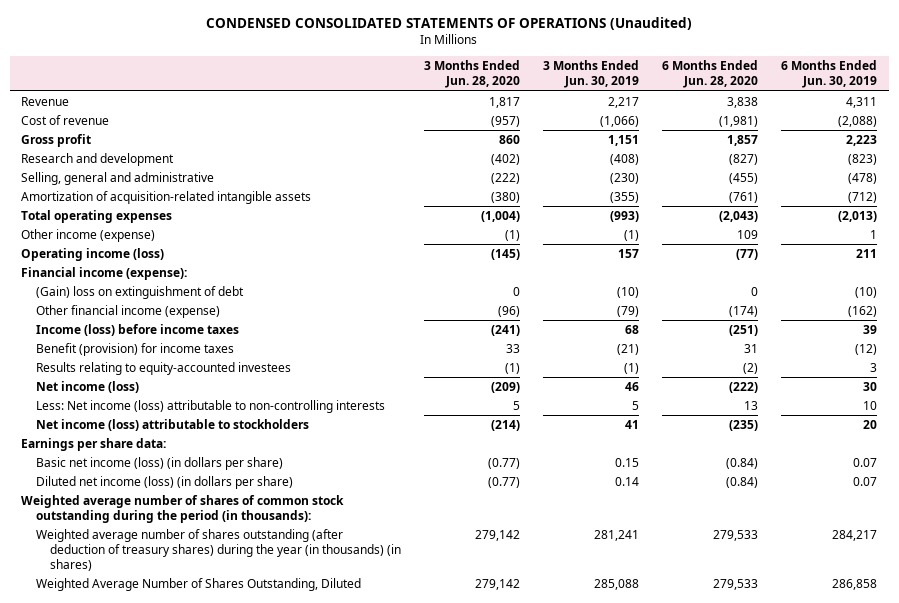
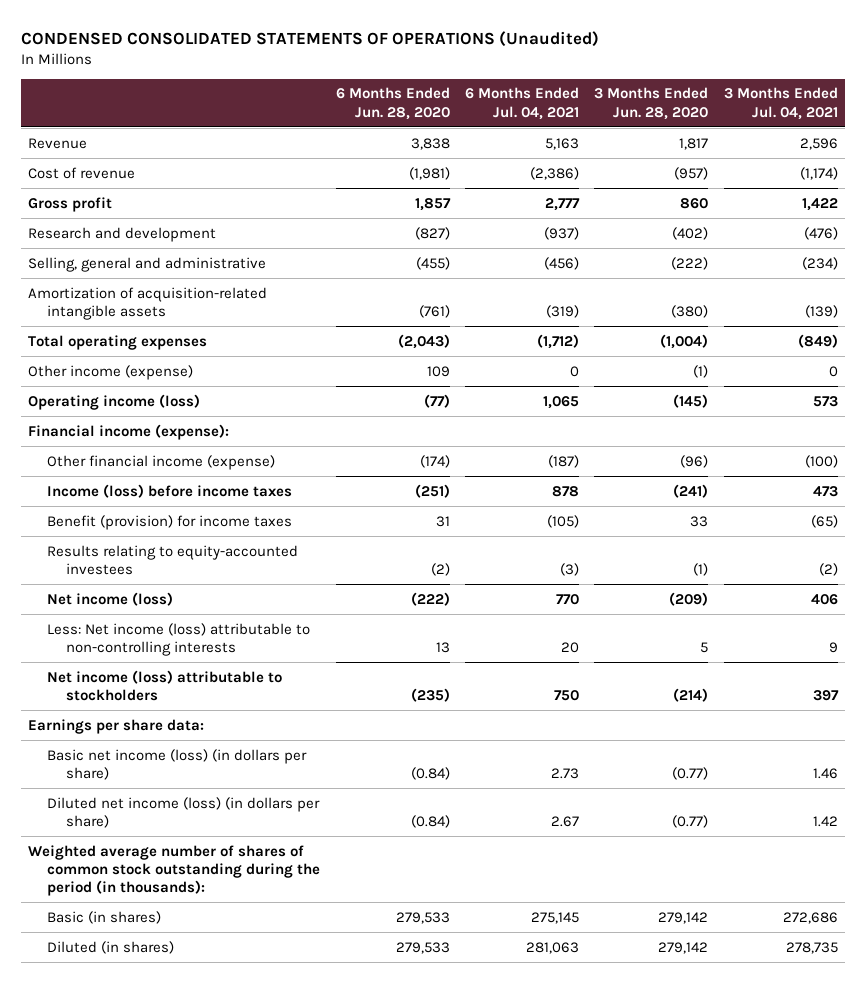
- | 3 Months Ended Jun. 28, 2020 | 3 Months Ended Jun. 30, 2019 | 6 Months Ended Jun. 28, 2020 | 6 Months Ended Jun. 30, 2019
+ | 6 Months Ended Jun. 28, 2020 | 6 Months Ended Jul. 04, 2021 | 3 Months Ended Jun. 28, 2020 | 3 Months Ended Jul. 04, 2021
- (Gain) loss on extinguishment of debt | 0 | (10) | 0 | (10)
- Weighted average number of shares outstanding (after deduction of treasury shares) during the year (in thousands) (in shares) | 279,142 | 281,241 | 279,533 | 284,217
- Weighted Average Number of Shares Outstanding, Diluted | 279,142 | 285,088 | 279,533 | 286,858
+ Basic (in shares) | 279,533 | 275,145 | 279,142 | 272,686
+ Diluted (in shares) | 279,533 | 281,063 | 279,142 | 278,735

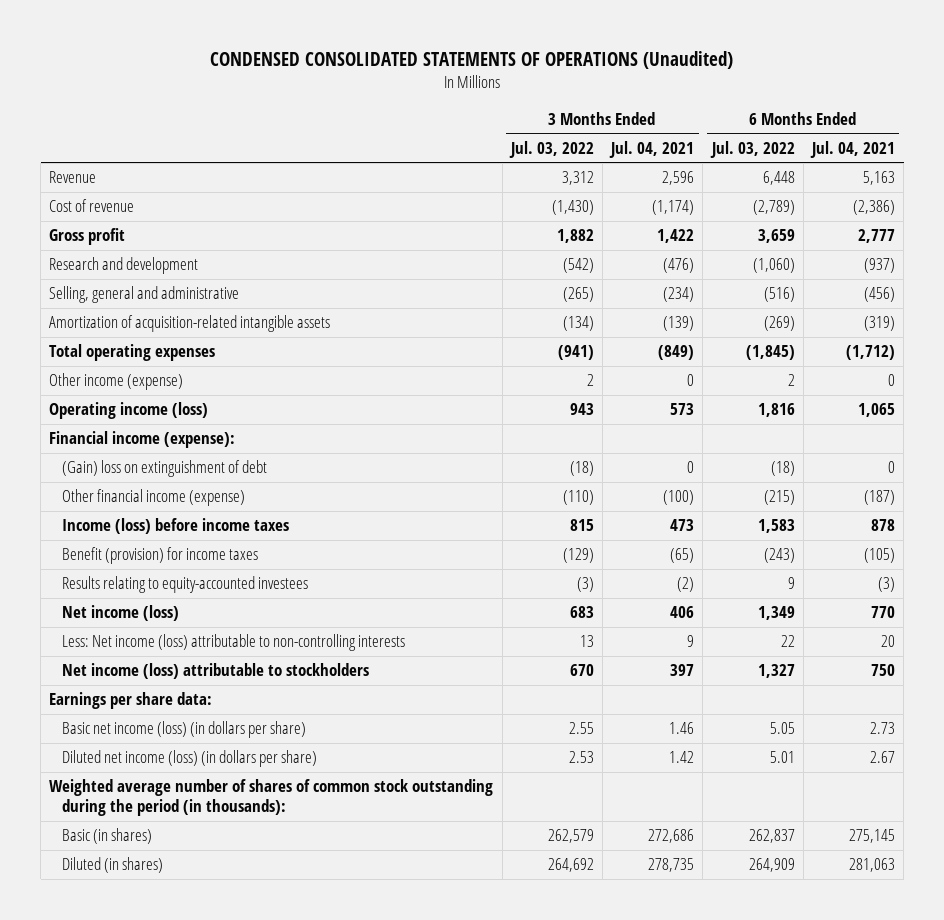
- | 6 Months Ended Jun. 28, 2020 | 6 Months Ended Jul. 04, 2021 | 3 Months Ended Jun. 28, 2020 | 3 Months Ended Jul. 04, 2021
+ | 3 Months Ended Jul. 03, 2022 | 3 Months Ended Jul. 04, 2021 | 6 Months Ended Jul. 03, 2022 | 6 Months Ended Jul. 04, 2021
+ (Gain) loss on extinguishment of debt | (18) | 0 | (18) | 0

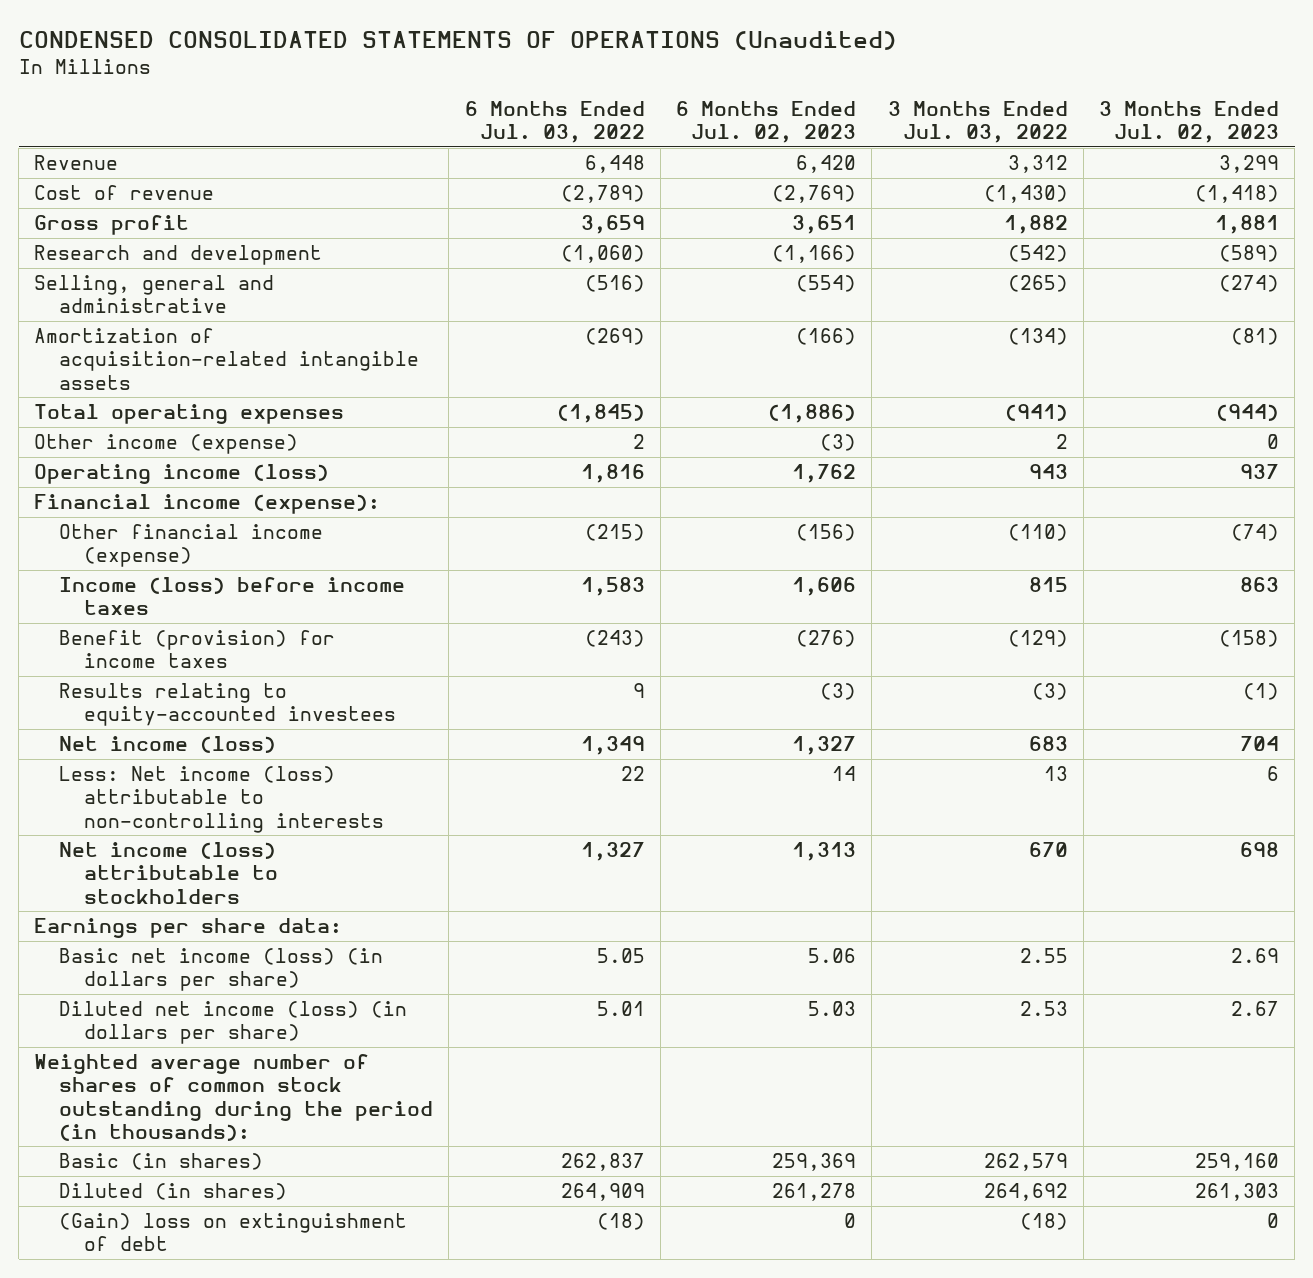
- | 3 Months Ended Jul. 03, 2022 | 3 Months Ended Jul. 04, 2021 | 6 Months Ended Jul. 03, 2022 | 6 Months Ended Jul. 04, 2021
+ | 6 Months Ended Jul. 03, 2022 | 6 Months Ended Jul. 02, 2023 | 3 Months Ended Jul. 03, 2022 | 3 Months Ended Jul. 02, 2023
moved down: (Gain) loss on extinguishment of debt | (18) | 0 | (18) | 0

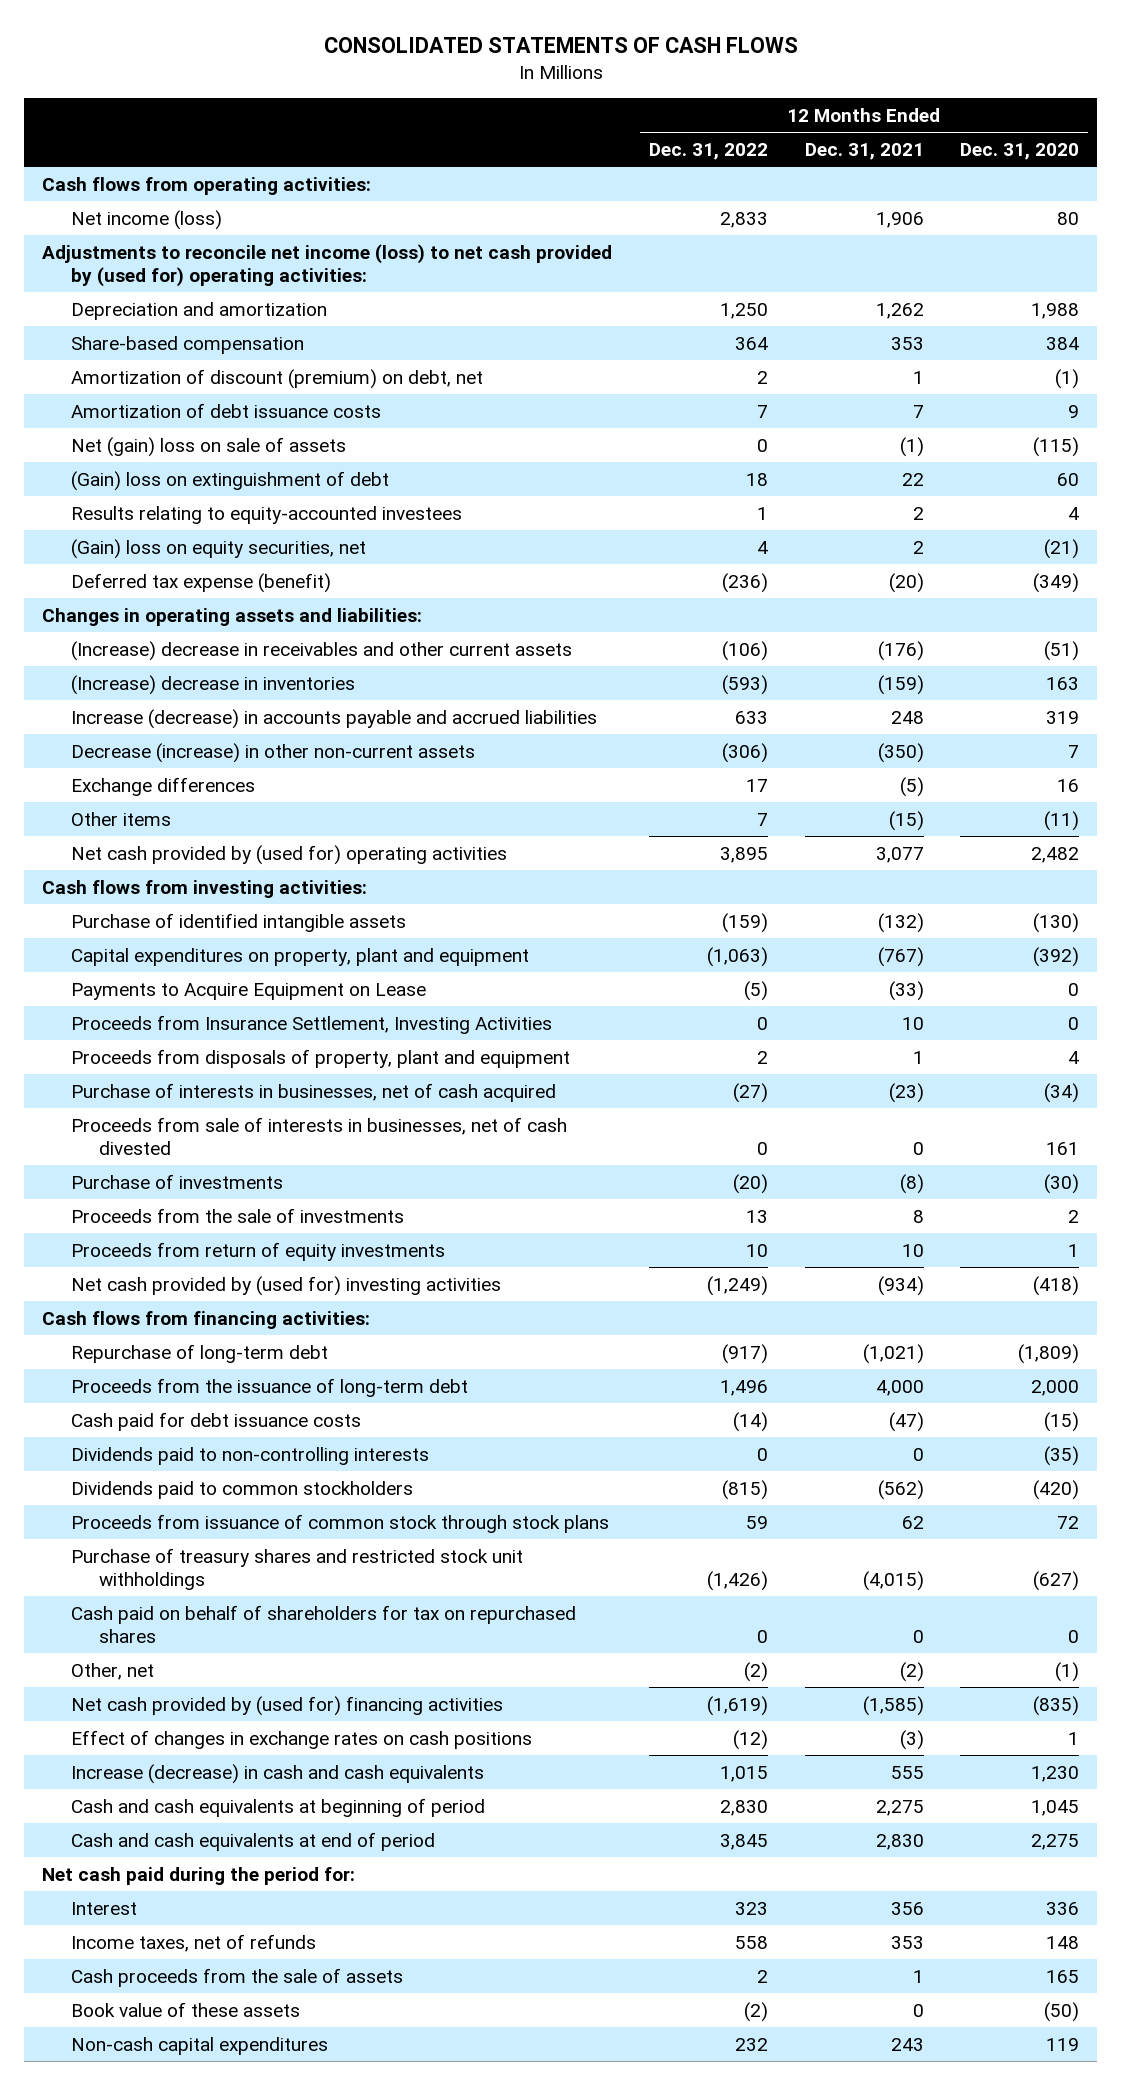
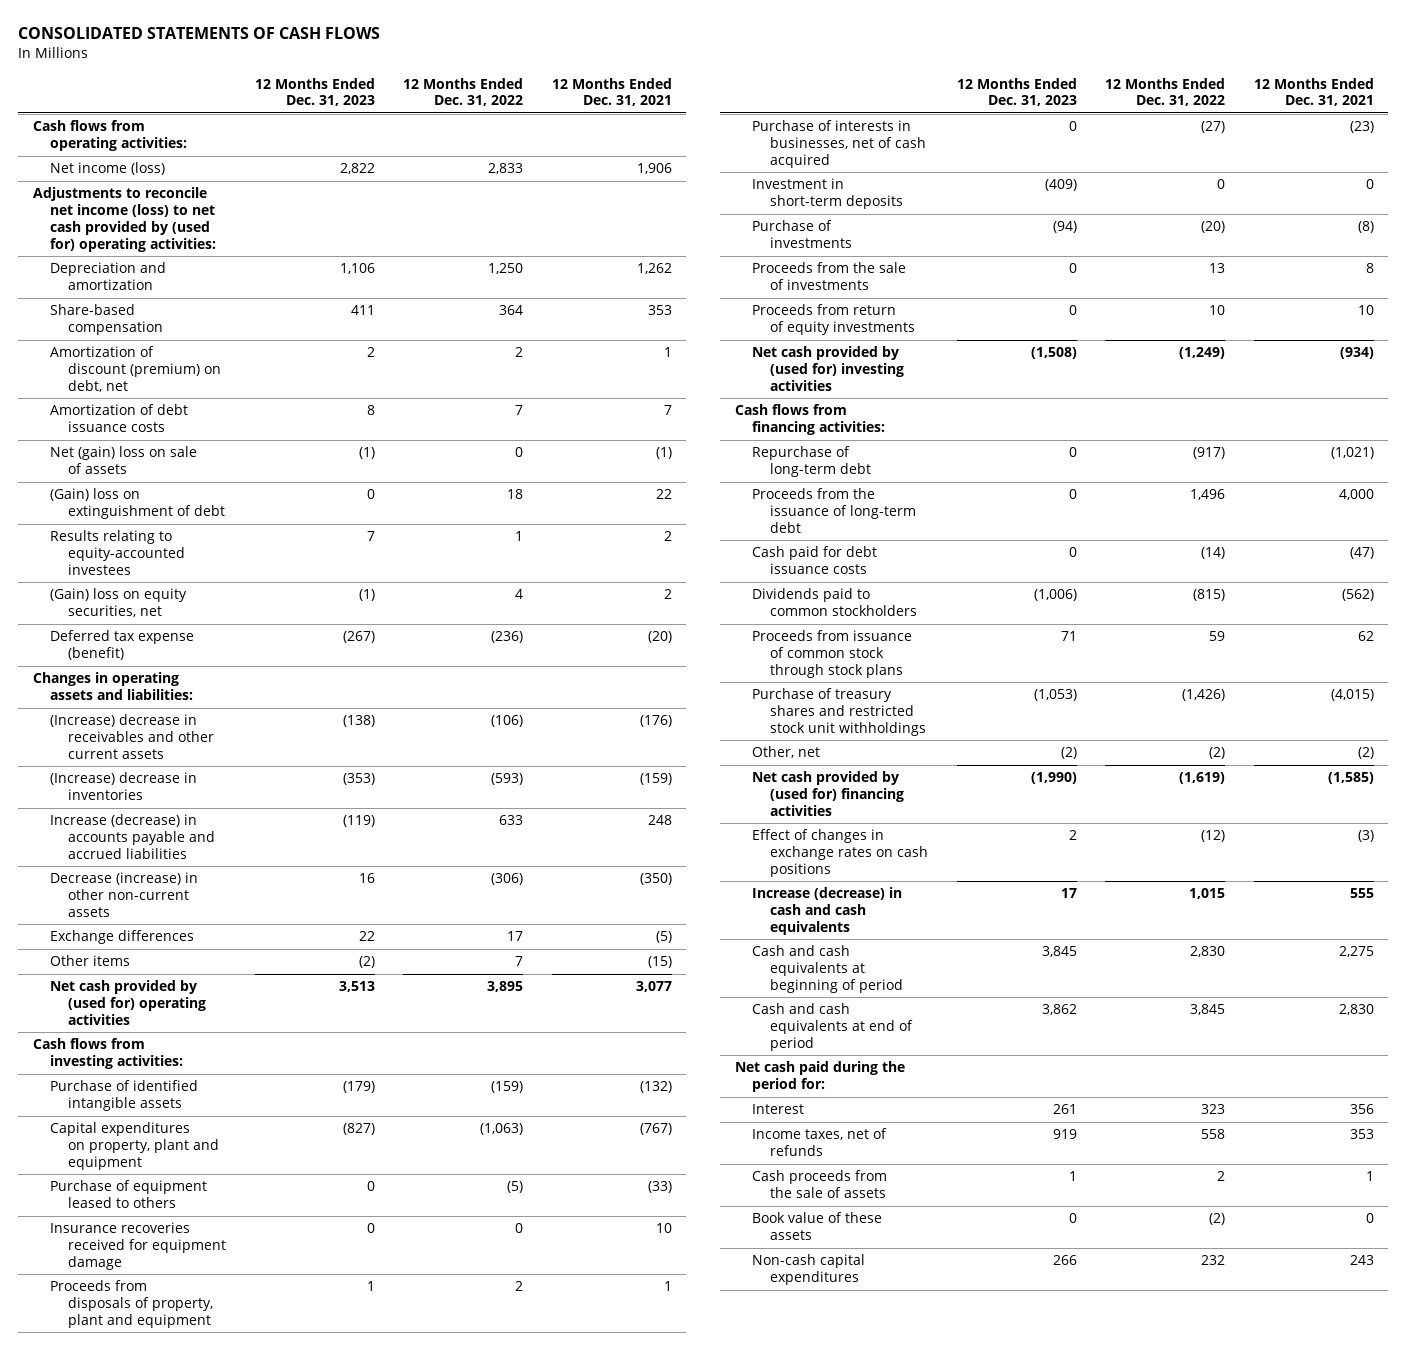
- | 12 Months Ended Dec. 31, 2022 | 12 Months Ended Dec. 31, 2021 | 12 Months Ended Dec. 31, 2020
+ | 12 Months Ended Dec. 31, 2023 | 12 Months Ended Dec. 31, 2022 | 12 Months Ended Dec. 31, 2021
- Payments to Acquire Equipment on Lease | (5) | (33) | 0
- Proceeds from Insurance Settlement, Investing Activities | 0 | 10 | 0
+ Purchase of equipment leased to others | 0 | (5) | (33)
+ Insurance recoveries received for equipment damage | 0 | 0 | 10
- Proceeds from sale of interests in businesses, net of cash divested | 0 | 0 | 161
+ Investment in short-term deposits | (409) | 0 | 0
- Dividends paid to non-controlling interests | 0 | 0 | (35)
- Cash paid on behalf of shareholders for tax on repurchased shares | 0 | 0 | 0

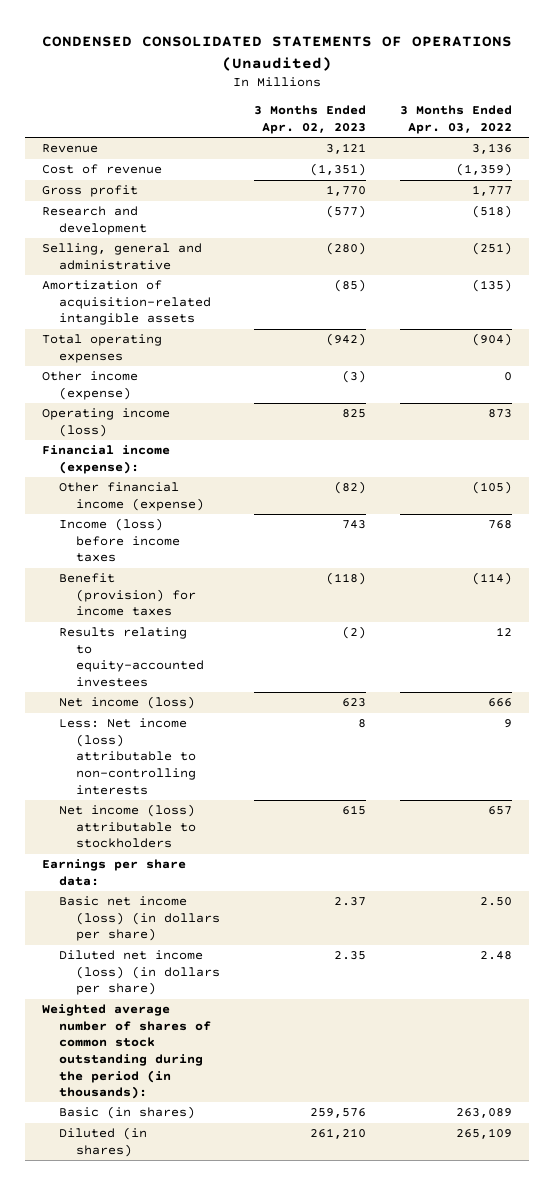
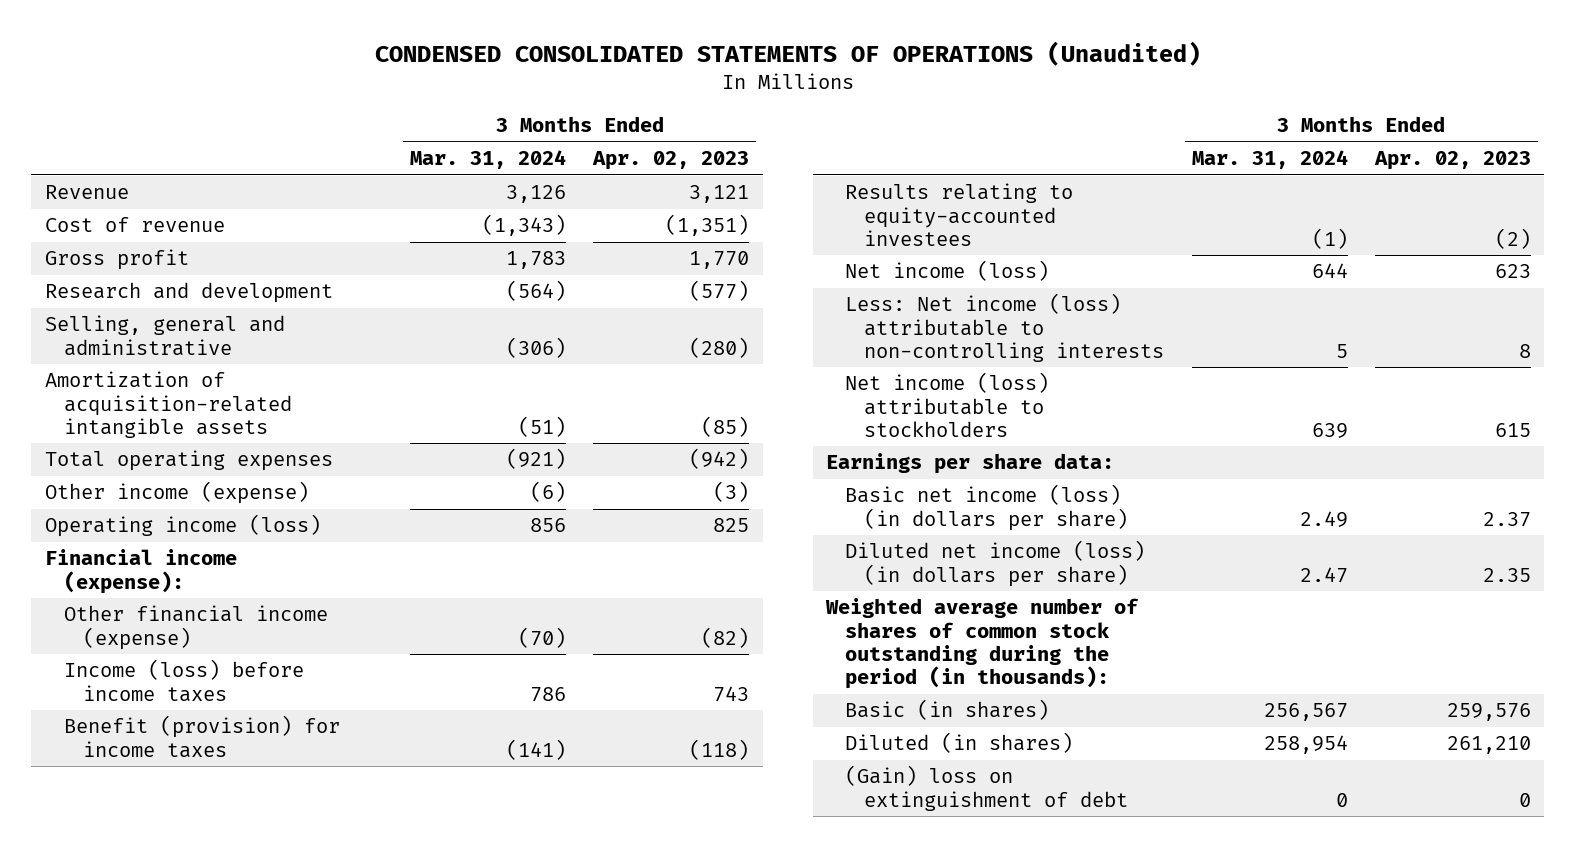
- | 3 Months Ended Apr. 02, 2023 | 3 Months Ended Apr. 03, 2022
+ | 3 Months Ended Mar. 31, 2024 | 3 Months Ended Apr. 02, 2023
+ (Gain) loss on extinguishment of debt | 0 | 0

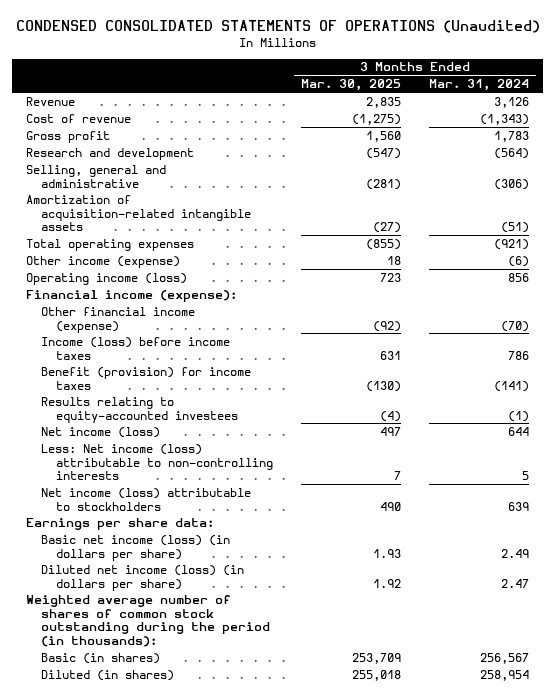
- | 3 Months Ended Mar. 31, 2024 | 3 Months Ended Apr. 02, 2023
+ | 3 Months Ended Mar. 30, 2025 | 3 Months Ended Mar. 31, 2024
- (Gain) loss on extinguishment of debt | 0 | 0

